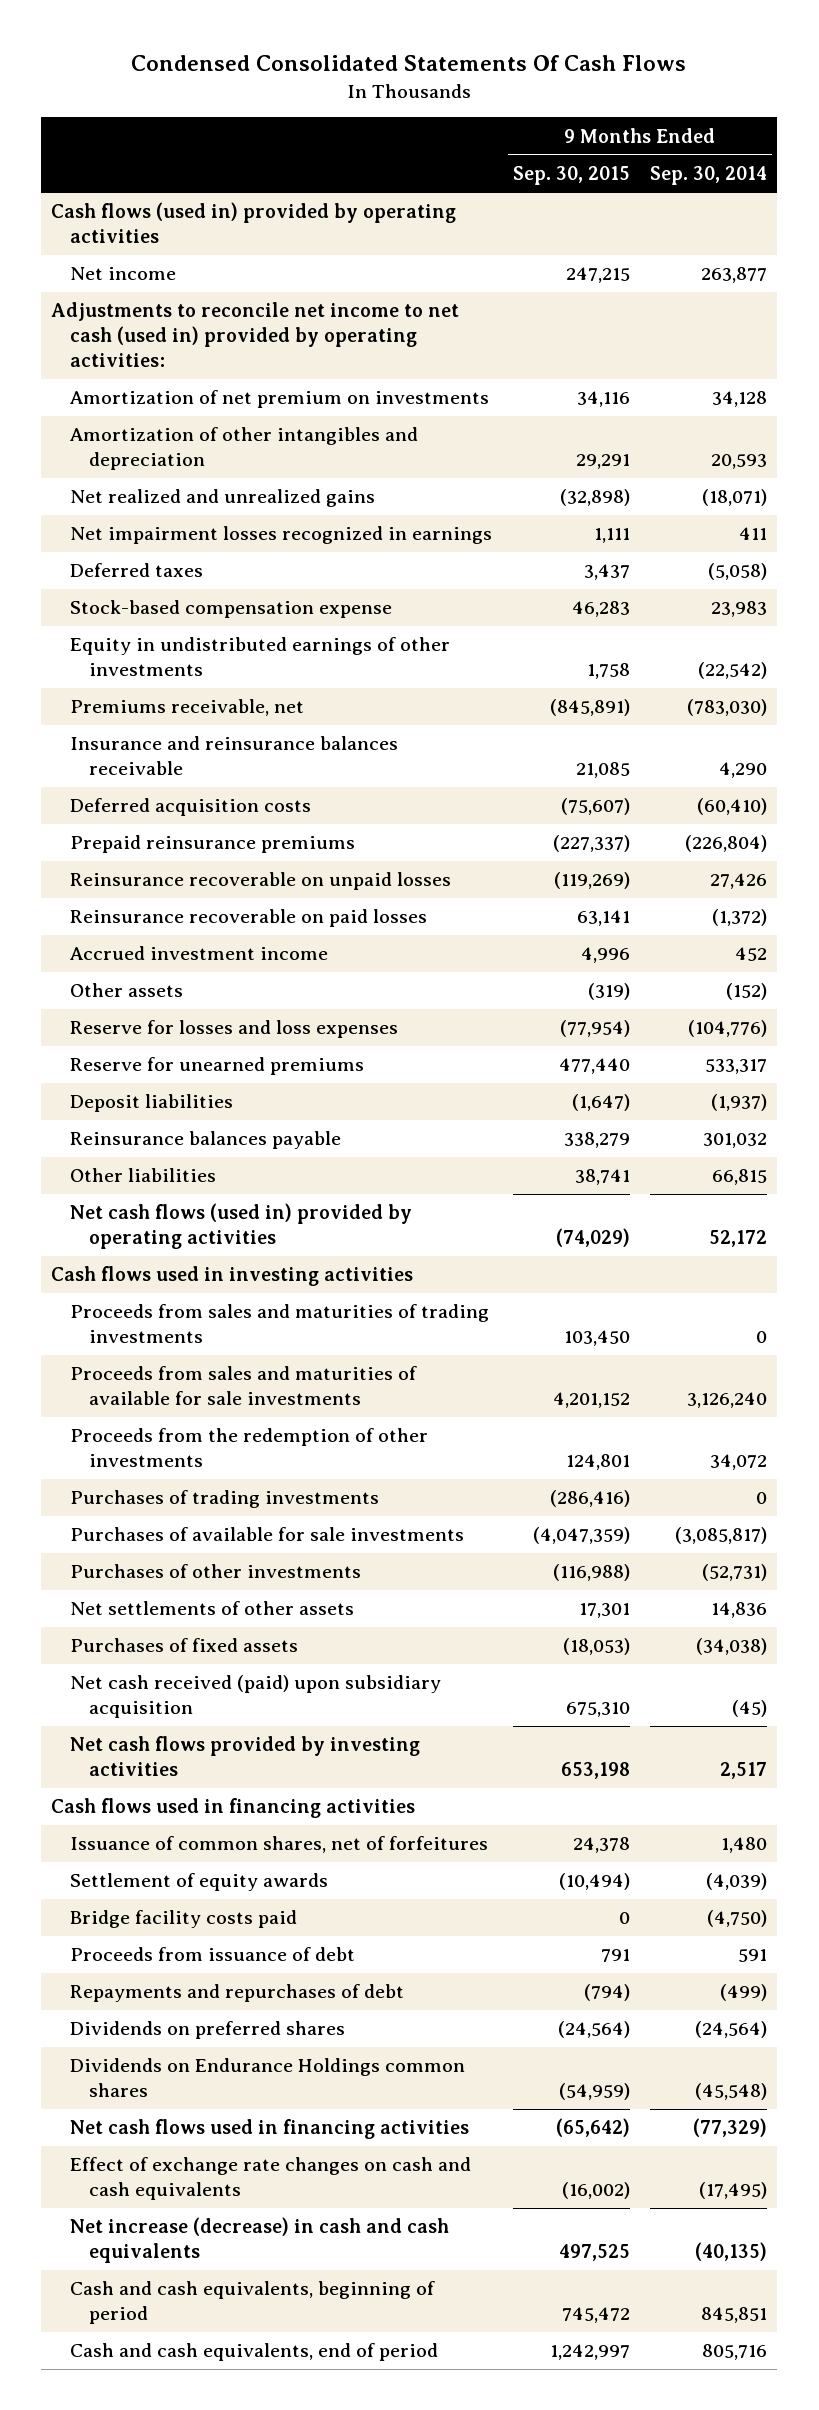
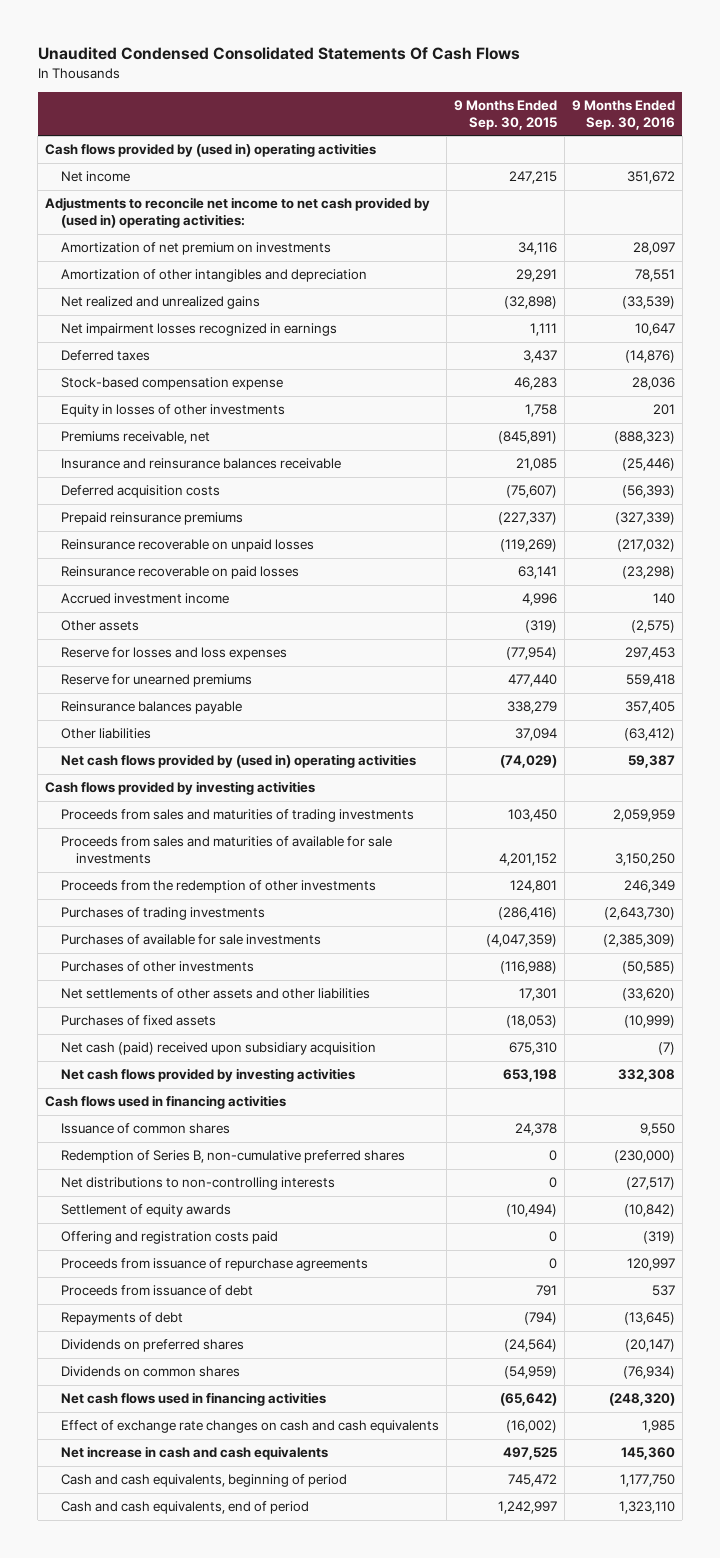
- Condensed Consolidated Statements Of Cash Flows
+ Unaudited Condensed Consolidated Statements Of Cash Flows
- | 9 Months Ended Sep. 30, 2015 | 9 Months Ended Sep. 30, 2014
+ | 9 Months Ended Sep. 30, 2015 | 9 Months Ended Sep. 30, 2016
- Cash flows (used in) provided by operating activities
+ Cash flows provided by (used in) operating activities
- Adjustments to reconcile net income to net cash (used in) provided by operating activities:
+ Adjustments to reconcile net income to net cash provided by (used in) operating activities:
- Equity in undistributed earnings of other investments | 1,758 | (22,542)
+ Equity in losses of other investments | 1,758 | 201
- Deposit liabilities | (1,647) | (1,937)
- Other liabilities | 38,741 | 66,815
- Net cash flows (used in) provided by operating activities | (74,029) | 52,172
- Cash flows used in investing activities
+ Other liabilities | 37,094 | (63,412)
+ Net cash flows provided by (used in) operating activities | (74,029) | 59,387
+ Cash flows provided by investing activities
- Net settlements of other assets | 17,301 | 14,836
+ Net settlements of other assets and other liabilities | 17,301 | (33,620)
- Net cash received (paid) upon subsidiary acquisition | 675,310 | (45)
+ Net cash (paid) received upon subsidiary acquisition | 675,310 | (7)
- Issuance of common shares, net of forfeitures | 24,378 | 1,480
+ Issuance of common shares | 24,378 | 9,550
+ Redemption of Series B, non-cumulative preferred shares | 0 | (230,000)
+ Net distributions to non-controlling interests | 0 | (27,517)
- Bridge facility costs paid | 0 | (4,750)
+ Offering and registration costs paid | 0 | (319)
+ Proceeds from issuance of repurchase agreements | 0 | 120,997
- Repayments and repurchases of debt | (794) | (499)
+ Repayments of debt | (794) | (13,645)
- Dividends on Endurance Holdings common shares | (54,959) | (45,548)
+ Dividends on common shares | (54,959) | (76,934)
- Net increase (decrease) in cash and cash equivalents | 497,525 | (40,135)
+ Net increase in cash and cash equivalents | 497,525 | 145,360

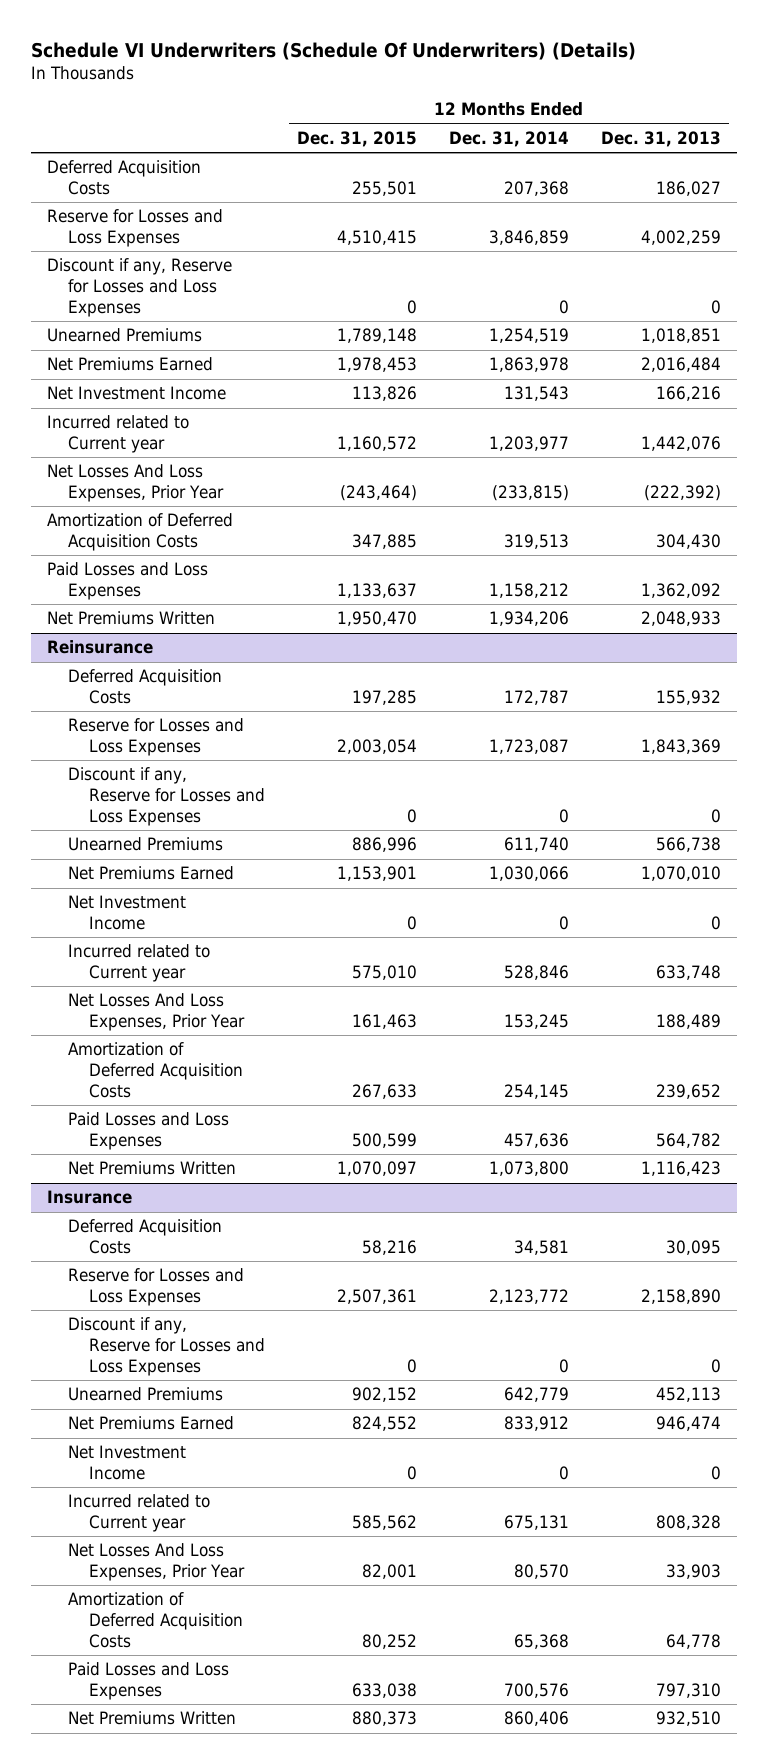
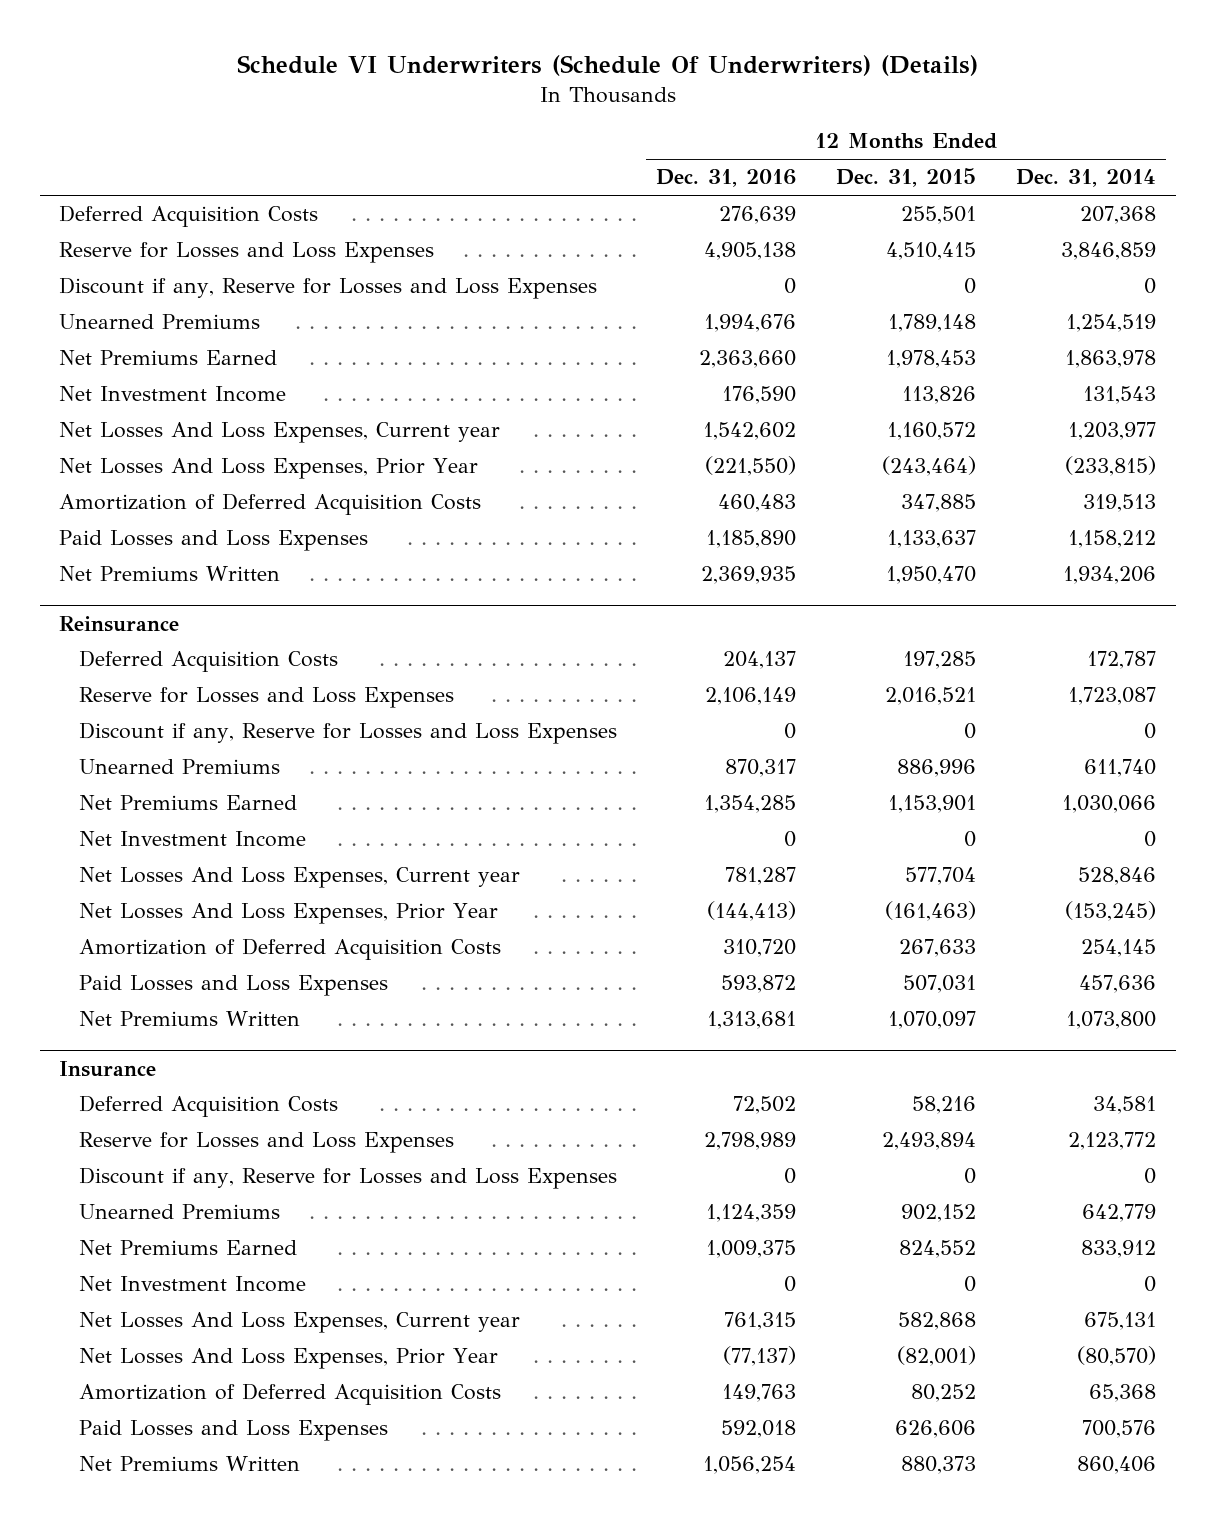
- | 12 Months Ended Dec. 31, 2015 | 12 Months Ended Dec. 31, 2014 | 12 Months Ended Dec. 31, 2013
+ | 12 Months Ended Dec. 31, 2016 | 12 Months Ended Dec. 31, 2015 | 12 Months Ended Dec. 31, 2014
- Incurred related to Current year | 1,160,572 | 1,203,977 | 1,442,076
+ Net Losses And Loss Expenses, Current year | 1,542,602 | 1,160,572 | 1,203,977
@ Reinsurance
- Reserve for Losses and Loss Expenses | 2,003,054 | 1,723,087 | 1,843,369
+ Reserve for Losses and Loss Expenses | 2,106,149 | 2,016,521 | 1,723,087
- Incurred related to Current year | 575,010 | 528,846 | 633,748
- Net Losses And Loss Expenses, Prior Year | 161,463 | 153,245 | 188,489
+ Net Losses And Loss Expenses, Current year | 781,287 | 577,704 | 528,846
+ Net Losses And Loss Expenses, Prior Year | (144,413) | (161,463) | (153,245)
- Paid Losses and Loss Expenses | 500,599 | 457,636 | 564,782
+ Paid Losses and Loss Expenses | 593,872 | 507,031 | 457,636
@ Insurance
- Reserve for Losses and Loss Expenses | 2,507,361 | 2,123,772 | 2,158,890
+ Reserve for Losses and Loss Expenses | 2,798,989 | 2,493,894 | 2,123,772
- Incurred related to Current year | 585,562 | 675,131 | 808,328
- Net Losses And Loss Expenses, Prior Year | 82,001 | 80,570 | 33,903
+ Net Losses And Loss Expenses, Current year | 761,315 | 582,868 | 675,131
+ Net Losses And Loss Expenses, Prior Year | (77,137) | (82,001) | (80,570)
- Paid Losses and Loss Expenses | 633,038 | 700,576 | 797,310
+ Paid Losses and Loss Expenses | 592,018 | 626,606 | 700,576

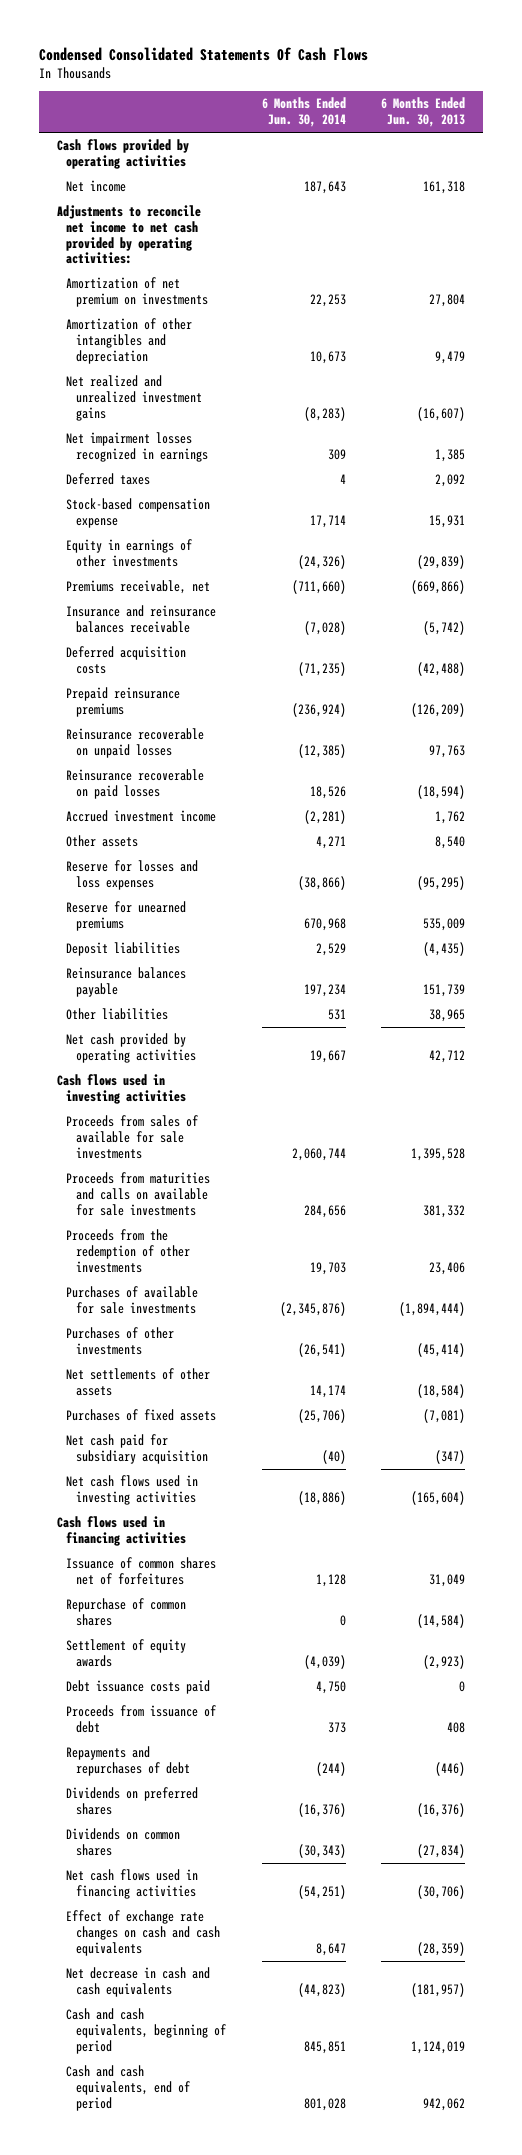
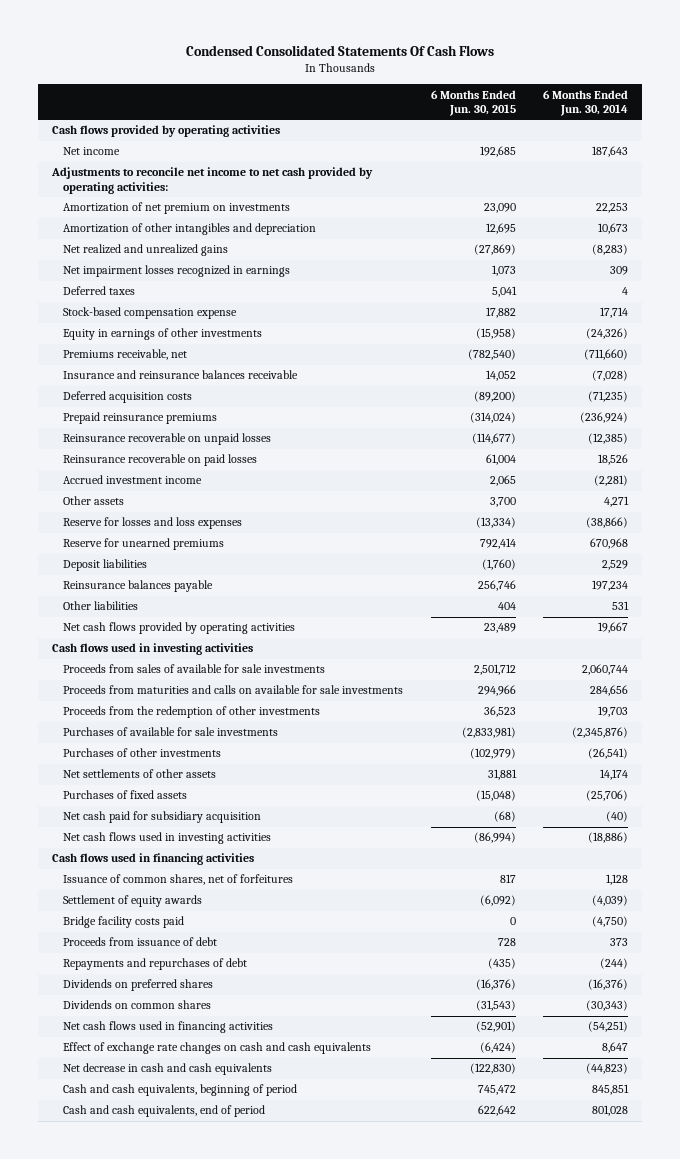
- | 6 Months Ended Jun. 30, 2014 | 6 Months Ended Jun. 30, 2013
+ | 6 Months Ended Jun. 30, 2015 | 6 Months Ended Jun. 30, 2014
- Net realized and unrealized investment gains | (8,283) | (16,607)
+ Net realized and unrealized gains | (27,869) | (8,283)
- Net cash provided by operating activities | 19,667 | 42,712
+ Net cash flows provided by operating activities | 23,489 | 19,667
- Issuance of common shares net of forfeitures | 1,128 | 31,049
- Repurchase of common shares | 0 | (14,584)
+ Issuance of common shares, net of forfeitures | 817 | 1,128
- Debt issuance costs paid | 4,750 | 0
+ Bridge facility costs paid | 0 | (4,750)

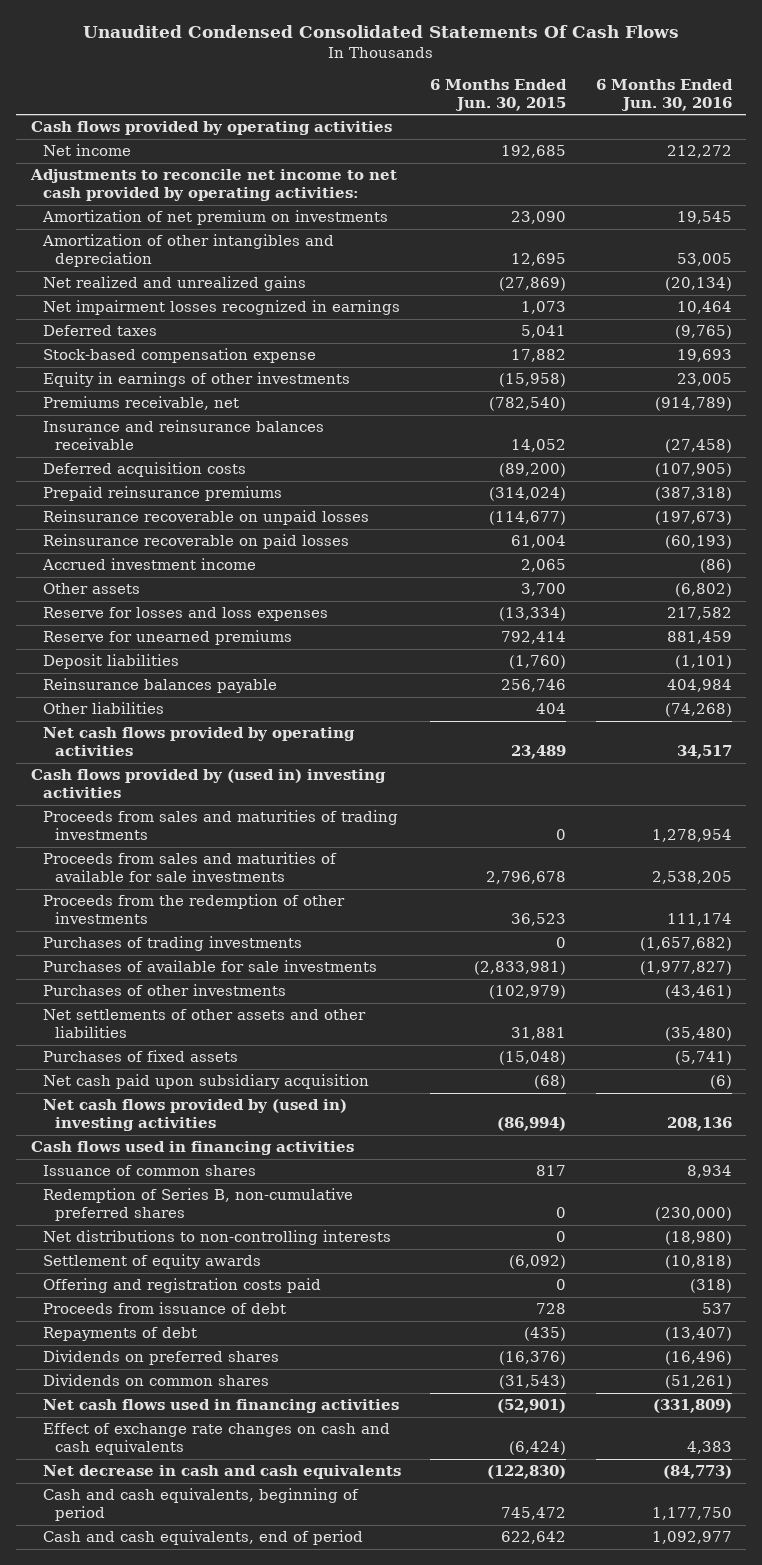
- Condensed Consolidated Statements Of Cash Flows
+ Unaudited Condensed Consolidated Statements Of Cash Flows
- | 6 Months Ended Jun. 30, 2015 | 6 Months Ended Jun. 30, 2014
+ | 6 Months Ended Jun. 30, 2015 | 6 Months Ended Jun. 30, 2016
- Cash flows used in investing activities
- Proceeds from sales of available for sale investments | 2,501,712 | 2,060,744
- Proceeds from maturities and calls on available for sale investments | 294,966 | 284,656
+ Cash flows provided by (used in) investing activities
+ Proceeds from sales and maturities of trading investments | 0 | 1,278,954
+ Proceeds from sales and maturities of available for sale investments | 2,796,678 | 2,538,205
+ Purchases of trading investments | 0 | (1,657,682)
- Net settlements of other assets | 31,881 | 14,174
+ Net settlements of other assets and other liabilities | 31,881 | (35,480)
- Net cash paid for subsidiary acquisition | (68) | (40)
- Net cash flows used in investing activities | (86,994) | (18,886)
+ Net cash paid upon subsidiary acquisition | (68) | (6)
+ Net cash flows provided by (used in) investing activities | (86,994) | 208,136
- Issuance of common shares, net of forfeitures | 817 | 1,128
+ Issuance of common shares | 817 | 8,934
+ Redemption of Series B, non-cumulative preferred shares | 0 | (230,000)
+ Net distributions to non-controlling interests | 0 | (18,980)
- Bridge facility costs paid | 0 | (4,750)
+ Offering and registration costs paid | 0 | (318)
- Repayments and repurchases of debt | (435) | (244)
+ Repayments of debt | (435) | (13,407)

